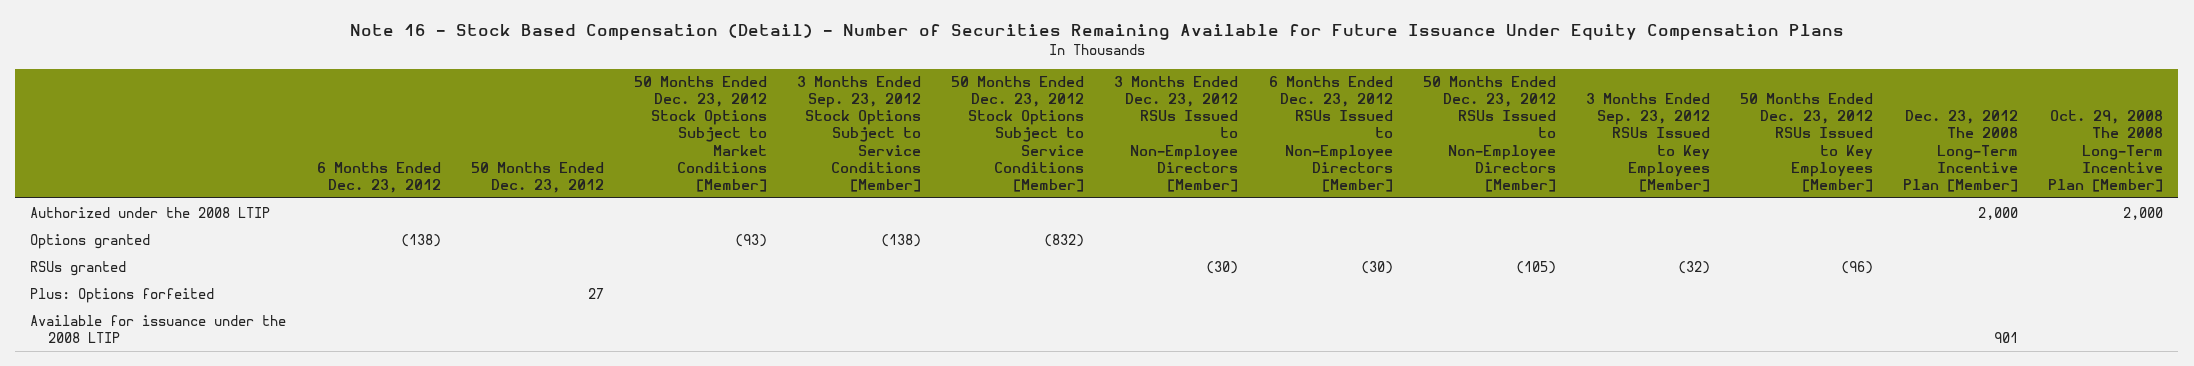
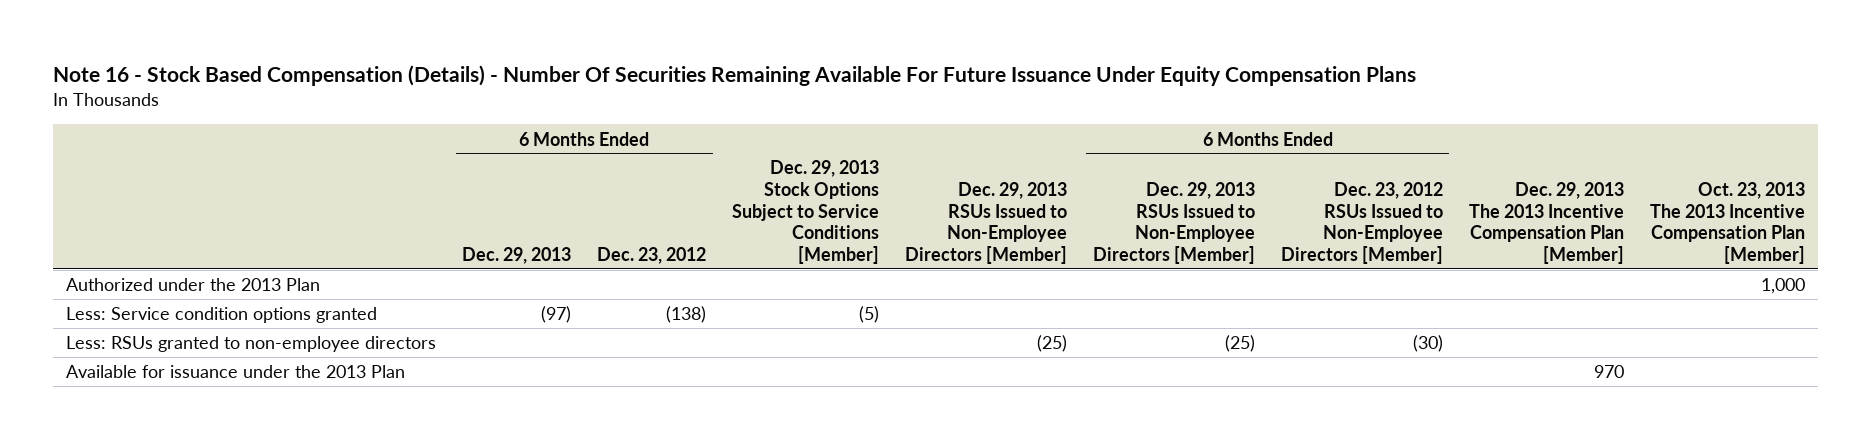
- Note 16 - Stock Based Compensation (Detail) - Number of Securities Remaining Available for Future Issuance Under Equity Compensation Plans
+ Note 16 - Stock Based Compensation (Details) - Number Of Securities Remaining Available For Future Issuance Under Equity Compensation Plans
- | 6 Months Ended Dec. 23, 2012 | 50 Months Ended Dec. 23, 2012 | 50 Months Ended Dec. 23, 2012 Stock Options Subject to Market Conditions [Member] | 3 Months Ended Sep. 23, 2012 Stock Options Subject to Service Conditions [Member] | 50 Months Ended Dec. 23, 2012 Stock Options Subject to Service Conditions [Member] | 3 Months Ended Dec. 23, 2012 RSUs Issued to Non-Employee Directors [Member] | 6 Months Ended Dec. 23, 2012 RSUs Issued to Non-Employee Directors [Member] | 50 Months Ended Dec. 23, 2012 RSUs Issued to Non-Employee Directors [Member] | 3 Months Ended Sep. 23, 2012 RSUs Issued to Key Employees [Member] | 50 Months Ended Dec. 23, 2012 RSUs Issued to Key Employees [Member] | Dec. 23, 2012 The 2008 Long-Term Incentive Plan [Member] | Oct. 29, 2008 The 2008 Long-Term Incentive Plan [Member]
+ | 6 Months Ended Dec. 29, 2013 | 6 Months Ended Dec. 23, 2012 | Dec. 29, 2013 Stock Options Subject to Service Conditions [Member] | Dec. 29, 2013 RSUs Issued to Non-Employee Directors [Member] | 6 Months Ended Dec. 29, 2013 RSUs Issued to Non-Employee Directors [Member] | 6 Months Ended Dec. 23, 2012 RSUs Issued to Non-Employee Directors [Member] | Dec. 29, 2013 The 2013 Incentive Compensation Plan [Member] | Oct. 23, 2013 The 2013 Incentive Compensation Plan [Member]
- Authorized under the 2008 LTIP | | | | | | | | | | | 2,000 | 2,000
- Options granted | (138) | | (93) | (138) | (832) | | | | | | |
- RSUs granted | | | | | | (30) | (30) | (105) | (32) | (96) | |
- Plus: Options forfeited | | 27 | | | | | | | | | |
- Available for issuance under the 2008 LTIP | | | | | | | | | | | 901 |
+ Authorized under the 2013 Plan | | | | | | | | 1,000
+ Less: Service condition options granted | (97) | (138) | (5) | | | | |
+ Less: RSUs granted to non-employee directors | | | | (25) | (25) | (30) | |
+ Available for issuance under the 2013 Plan | | | | | | | 970 |

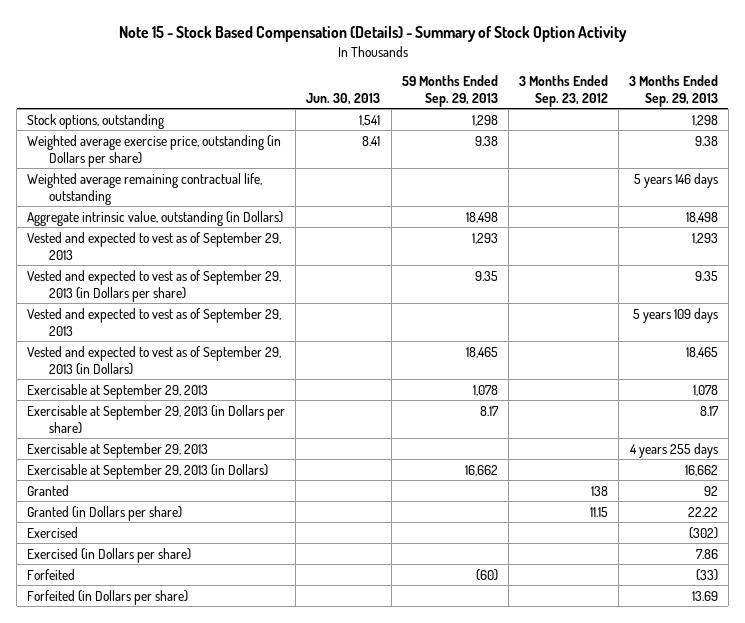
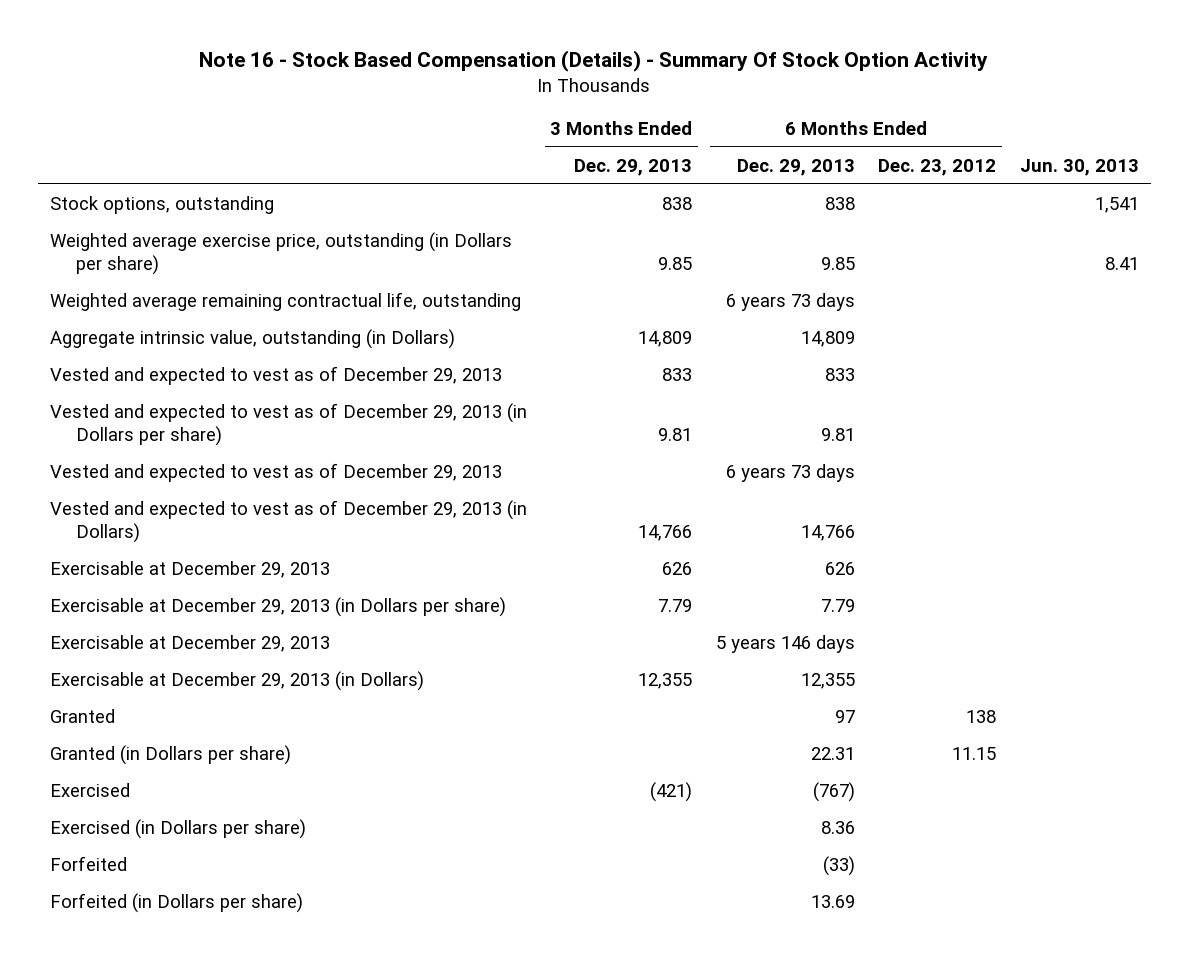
- Note 15 - Stock Based Compensation (Details) - Summary of Stock Option Activity
+ Note 16 - Stock Based Compensation (Details) - Summary Of Stock Option Activity
- | Jun. 30, 2013 | 59 Months Ended Sep. 29, 2013 | 3 Months Ended Sep. 23, 2012 | 3 Months Ended Sep. 29, 2013
+ | 3 Months Ended Dec. 29, 2013 | 6 Months Ended Dec. 29, 2013 | 6 Months Ended Dec. 23, 2012 | Jun. 30, 2013
- Vested and expected to vest as of September 29, 2013 | | 1,293 | | 1,293
- Vested and expected to vest as of September 29, 2013 (in Dollars per share) | | 9.35 | | 9.35
- Vested and expected to vest as of September 29, 2013 | | | | 5 years 109 days
- Vested and expected to vest as of September 29, 2013 (in Dollars) | | 18,465 | | 18,465
- Exercisable at September 29, 2013 | | 1,078 | | 1,078
- Exercisable at September 29, 2013 (in Dollars per share) | | 8.17 | | 8.17
- Exercisable at September 29, 2013 | | | | 4 years 255 days
- Exercisable at September 29, 2013 (in Dollars) | | 16,662 | | 16,662
+ Vested and expected to vest as of December 29, 2013 | 833 | 833 | |
+ Vested and expected to vest as of December 29, 2013 (in Dollars per share) | 9.81 | 9.81 | |
+ Vested and expected to vest as of December 29, 2013 | | 6 years 73 days | |
+ Vested and expected to vest as of December 29, 2013 (in Dollars) | 14,766 | 14,766 | |
+ Exercisable at December 29, 2013 | 626 | 626 | |
+ Exercisable at December 29, 2013 (in Dollars per share) | 7.79 | 7.79 | |
+ Exercisable at December 29, 2013 | | 5 years 146 days | |
+ Exercisable at December 29, 2013 (in Dollars) | 12,355 | 12,355 | |

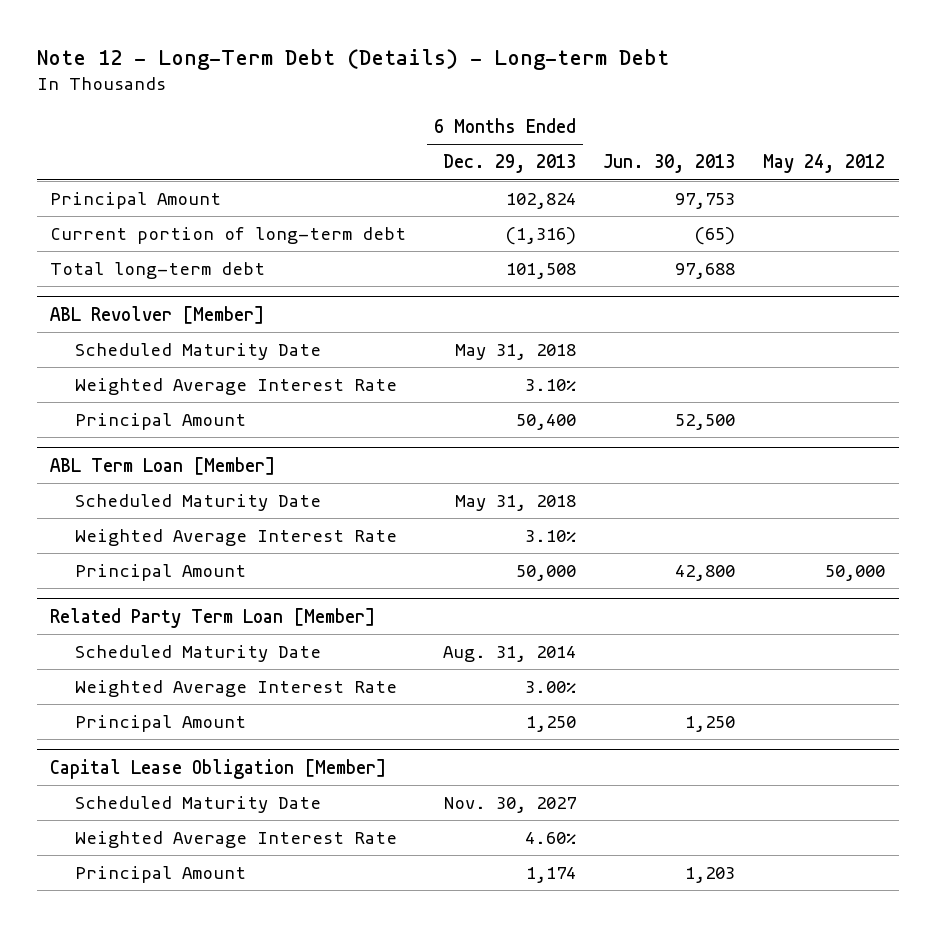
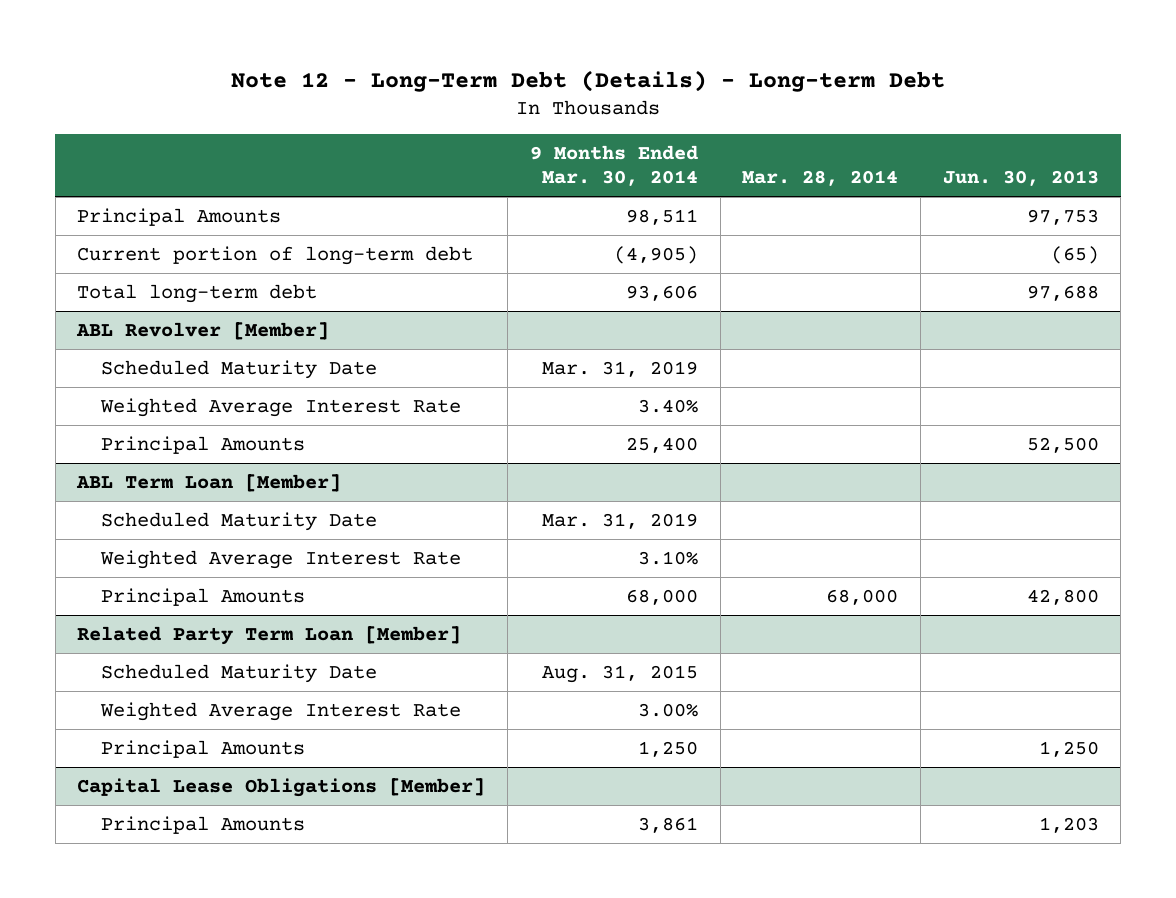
- | 6 Months Ended Dec. 29, 2013 | Jun. 30, 2013 | May 24, 2012
+ | 9 Months Ended Mar. 30, 2014 | Mar. 28, 2014 | Jun. 30, 2013
- Principal Amount | 102,824 | 97,753 |
+ Principal Amounts | 98,511 | | 97,753
@ ABL Revolver [Member]
- Principal Amount | 50,400 | 52,500 |
+ Principal Amounts | 25,400 | | 52,500
@ ABL Term Loan [Member]
- Principal Amount | 50,000 | 42,800 | 50,000
+ Principal Amounts | 68,000 | 68,000 | 42,800
@ Related Party Term Loan [Member]
- Principal Amount | 1,250 | 1,250 |
- Capital Lease Obligation [Member]
- Scheduled Maturity Date | Nov. 30, 2027 | |
- Weighted Average Interest Rate | 4.60% | |
- Principal Amount | 1,174 | 1,203 |
@ Related Party Term Loan [Member]
+ Principal Amounts | 1,250 | | 1,250
+ Capital Lease Obligations [Member]
+ Principal Amounts | 3,861 | | 1,203

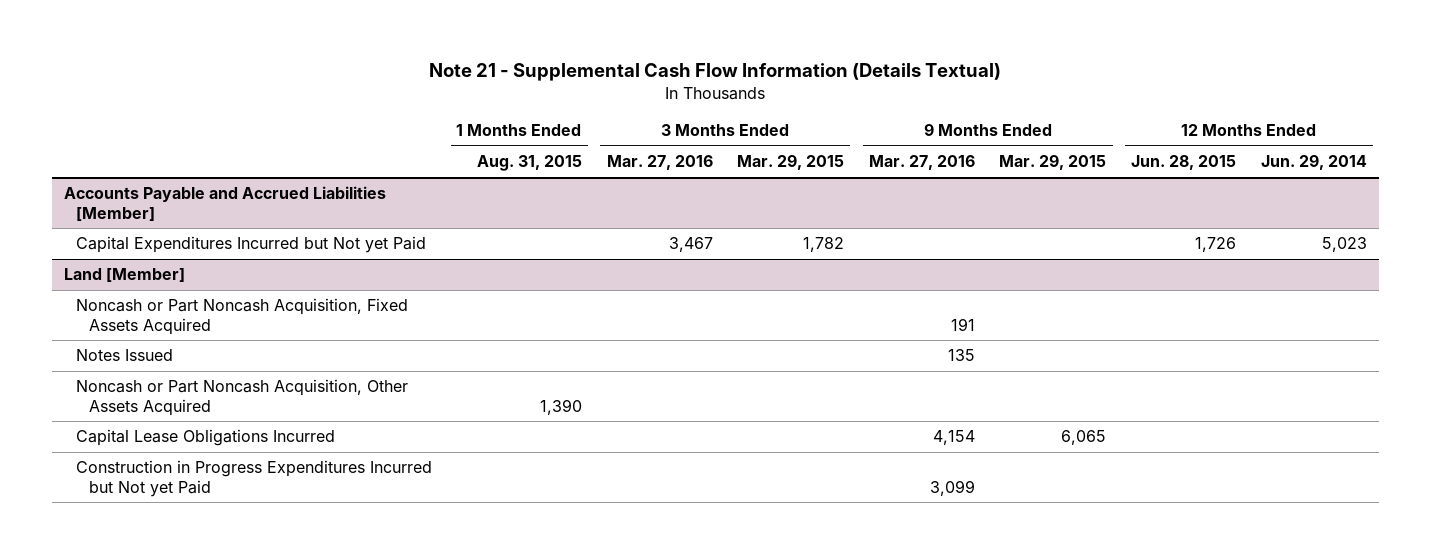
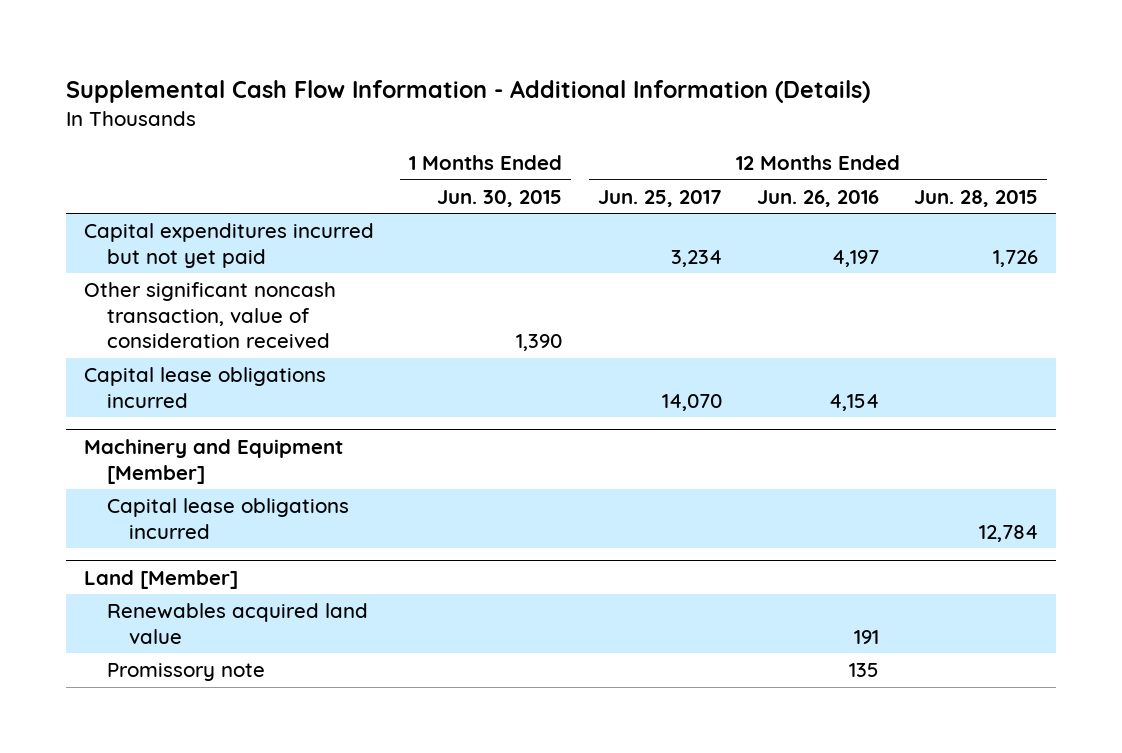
- Note 21 - Supplemental Cash Flow Information (Details Textual)
+ Supplemental Cash Flow Information - Additional Information (Details)
- | 1 Months Ended Aug. 31, 2015 | 3 Months Ended Mar. 27, 2016 | 3 Months Ended Mar. 29, 2015 | 9 Months Ended Mar. 27, 2016 | 9 Months Ended Mar. 29, 2015 | 12 Months Ended Jun. 28, 2015 | 12 Months Ended Jun. 29, 2014
+ | 1 Months Ended Jun. 30, 2015 | 12 Months Ended Jun. 25, 2017 | 12 Months Ended Jun. 26, 2016 | 12 Months Ended Jun. 28, 2015
- Accounts Payable and Accrued Liabilities [Member]
- Capital Expenditures Incurred but Not yet Paid | | 3,467 | 1,782 | | | 1,726 | 5,023
+ Capital expenditures incurred but not yet paid | | 3,234 | 4,197 | 1,726
+ Other significant noncash transaction, value of consideration received | 1,390 | | |
+ Capital lease obligations incurred | | 14,070 | 4,154 |
+ Machinery and Equipment [Member]
+ Capital lease obligations incurred | | | | 12,784
@ Land [Member]
- Noncash or Part Noncash Acquisition, Fixed Assets Acquired | | | | 191 | | |
- Notes Issued | | | | 135 | | |
- Noncash or Part Noncash Acquisition, Other Assets Acquired | 1,390 | | | | | |
- Capital Lease Obligations Incurred | | | | 4,154 | 6,065 | |
- Construction in Progress Expenditures Incurred but Not yet Paid | | | | 3,099 | | |
+ Renewables acquired land value | | | 191 |
+ Promissory note | | | 135 |

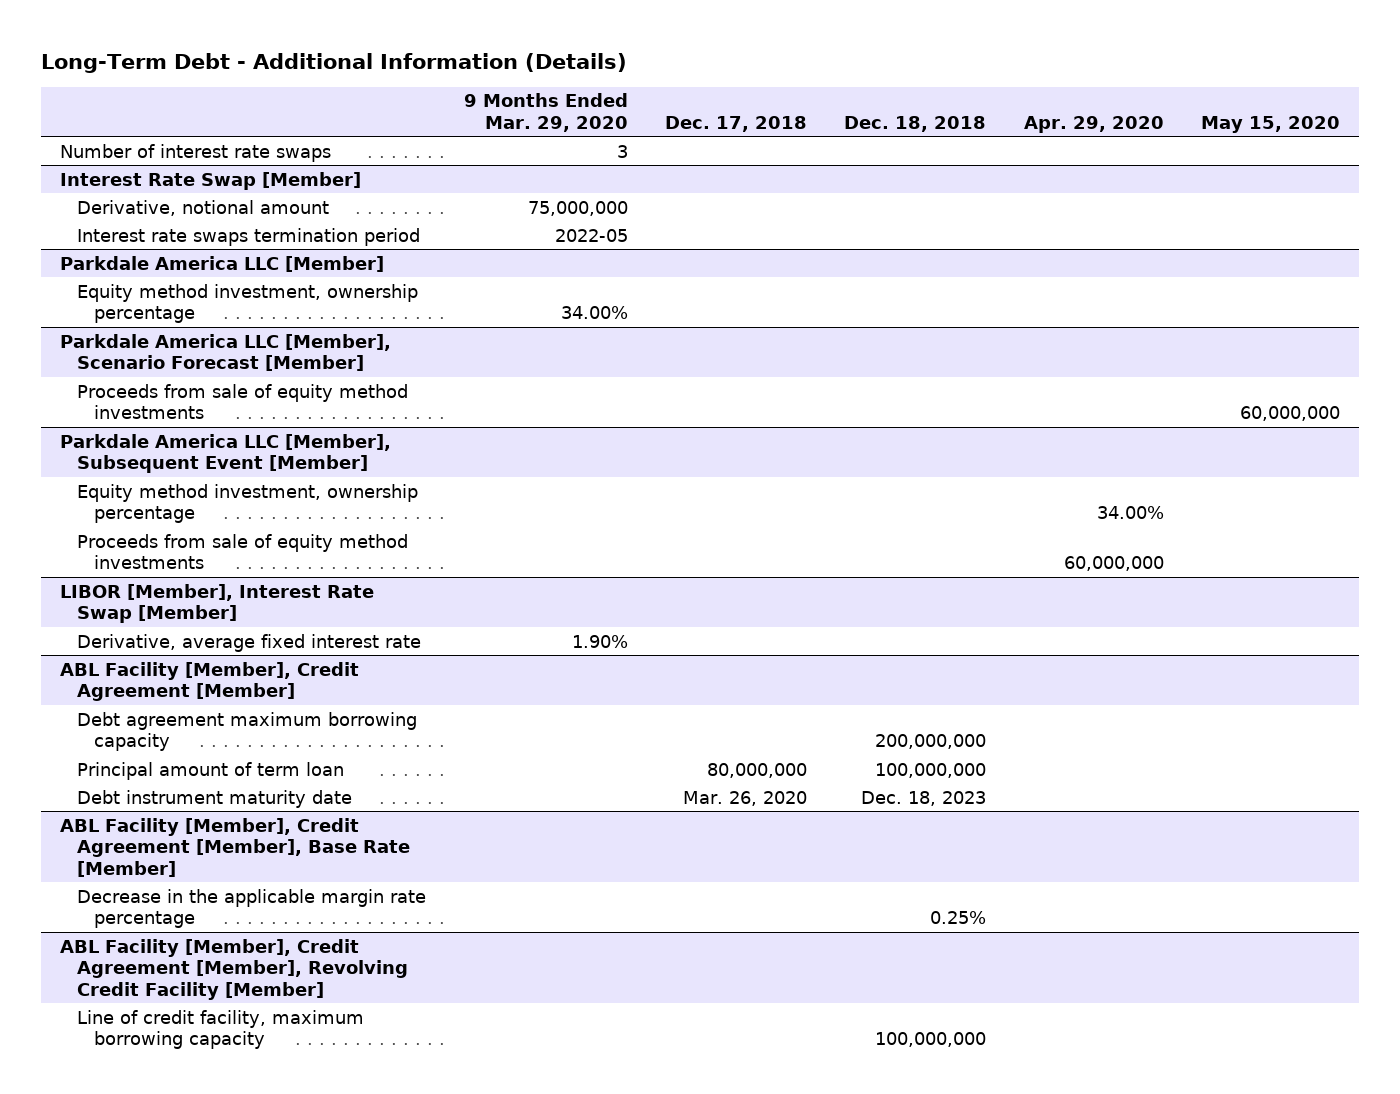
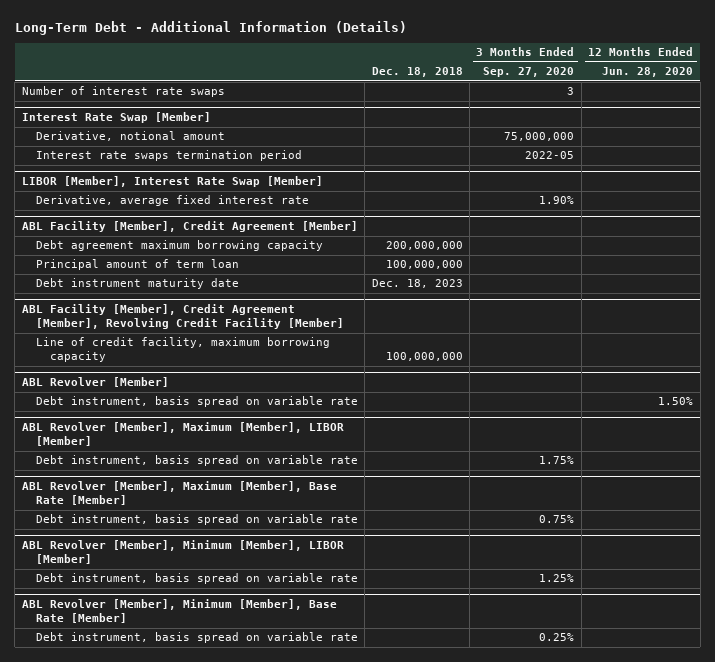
- | 9 Months Ended Mar. 29, 2020 | Dec. 17, 2018 | Dec. 18, 2018 | Apr. 29, 2020 | May 15, 2020
+ | Dec. 18, 2018 | 3 Months Ended Sep. 27, 2020 | 12 Months Ended Jun. 28, 2020
- Parkdale America LLC [Member]
- Equity method investment, ownership percentage | 34.00% | | | |
- Parkdale America LLC [Member], Scenario Forecast [Member]
- Proceeds from sale of equity method investments | | | | | 60,000,000
- Parkdale America LLC [Member], Subsequent Event [Member]
- Equity method investment, ownership percentage | | | | 34.00% |
- Proceeds from sale of equity method investments | | | | 60,000,000 |
- ABL Facility [Member], Credit Agreement [Member], Base Rate [Member]
- Decrease in the applicable margin rate percentage | | | 0.25% | |
+ ABL Revolver [Member]
+ Debt instrument, basis spread on variable rate | | | 1.50%
+ ABL Revolver [Member], Maximum [Member], LIBOR [Member]
+ Debt instrument, basis spread on variable rate | | 1.75% |
+ ABL Revolver [Member], Maximum [Member], Base Rate [Member]
+ Debt instrument, basis spread on variable rate | | 0.75% |
+ ABL Revolver [Member], Minimum [Member], LIBOR [Member]
+ Debt instrument, basis spread on variable rate | | 1.25% |
+ ABL Revolver [Member], Minimum [Member], Base Rate [Member]
+ Debt instrument, basis spread on variable rate | | 0.25% |

